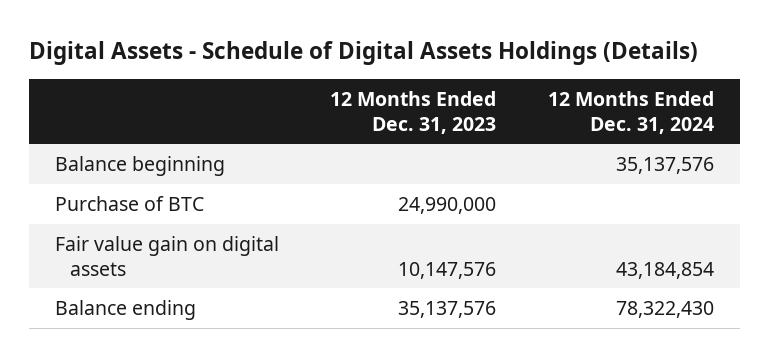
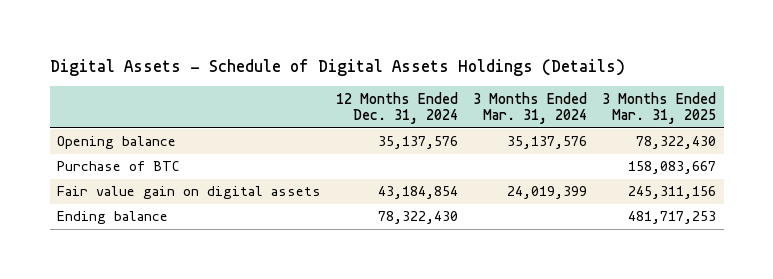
- | 12 Months Ended Dec. 31, 2023 | 12 Months Ended Dec. 31, 2024
+ | 12 Months Ended Dec. 31, 2024 | 3 Months Ended Mar. 31, 2024 | 3 Months Ended Mar. 31, 2025
- Balance beginning | | 35,137,576
+ Opening balance | 35,137,576 | 35,137,576 | 78,322,430
- Balance ending | 35,137,576 | 78,322,430
+ Ending balance | 78,322,430 | | 481,717,253

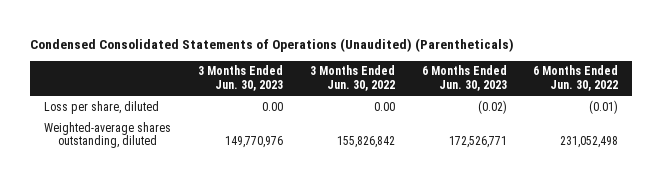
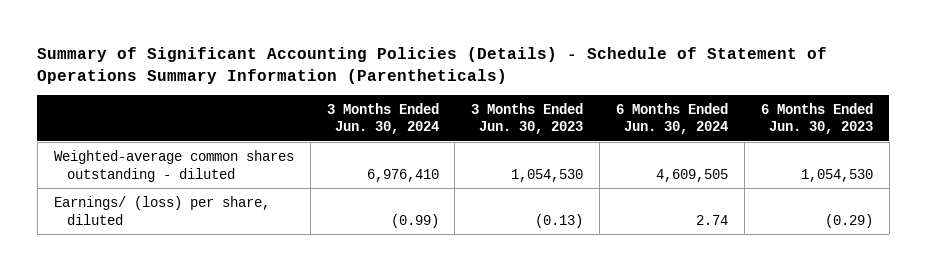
- Condensed Consolidated Statements of Operations (Unaudited) (Parentheticals)
+ Summary of Significant Accounting Policies (Details) - Schedule of Statement of Operations Summary Information (Parentheticals)
- | 3 Months Ended Jun. 30, 2023 | 3 Months Ended Jun. 30, 2022 | 6 Months Ended Jun. 30, 2023 | 6 Months Ended Jun. 30, 2022
+ | 3 Months Ended Jun. 30, 2024 | 3 Months Ended Jun. 30, 2023 | 6 Months Ended Jun. 30, 2024 | 6 Months Ended Jun. 30, 2023
- Loss per share, diluted | 0.00 | 0.00 | (0.02) | (0.01)
- Weighted-average shares outstanding, diluted | 149,770,976 | 155,826,842 | 172,526,771 | 231,052,498
+ Weighted-average common shares outstanding - diluted | 6,976,410 | 1,054,530 | 4,609,505 | 1,054,530
+ Earnings/ (loss) per share, diluted | (0.99) | (0.13) | 2.74 | (0.29)

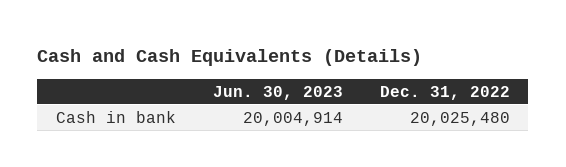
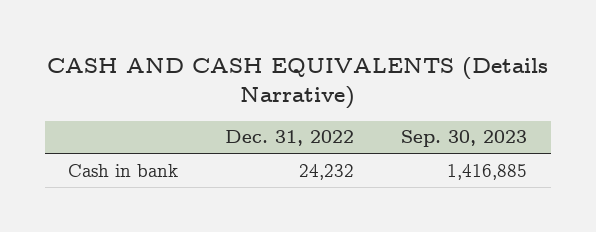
- Cash and Cash Equivalents (Details)
+ CASH AND CASH EQUIVALENTS (Details Narrative)
- | Jun. 30, 2023 | Dec. 31, 2022
+ | Dec. 31, 2022 | Sep. 30, 2023
- Cash in bank | 20,004,914 | 20,025,480
+ Cash in bank | 24,232 | 1,416,885

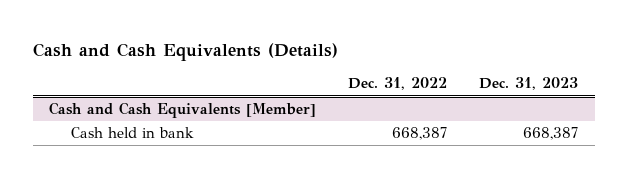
- CASH AND CASH EQUIVALENTS (Details Narrative)
+ Cash and Cash Equivalents (Details)
- | Dec. 31, 2022 | Sep. 30, 2023
+ | Dec. 31, 2022 | Dec. 31, 2023
- Cash in bank | 24,232 | 1,416,885
+ Cash and Cash Equivalents [Member]
+ Cash held in bank | 668,387 | 668,387

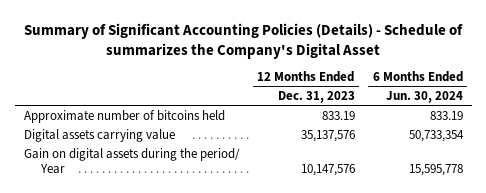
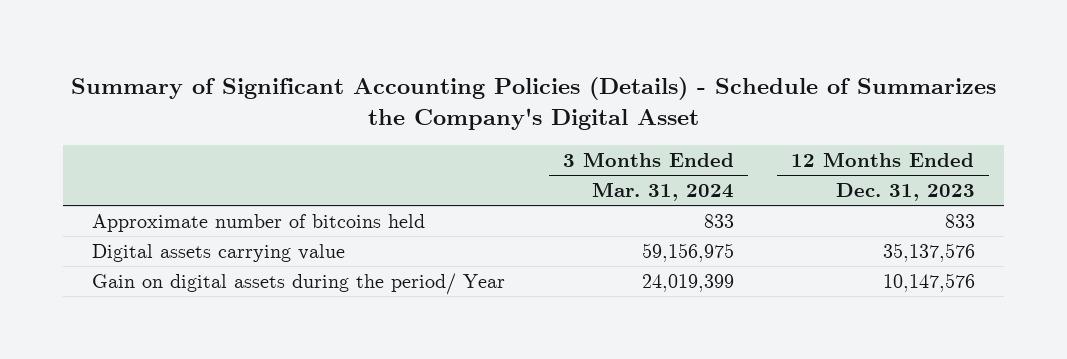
- Summary of Significant Accounting Policies (Details) - Schedule of summarizes the Company's Digital Asset
+ Summary of Significant Accounting Policies (Details) - Schedule of Summarizes the Company's Digital Asset
- | 12 Months Ended Dec. 31, 2023 | 6 Months Ended Jun. 30, 2024
+ | 3 Months Ended Mar. 31, 2024 | 12 Months Ended Dec. 31, 2023
- Approximate number of bitcoins held | 833.19 | 833.19
+ Approximate number of bitcoins held | 833 | 833

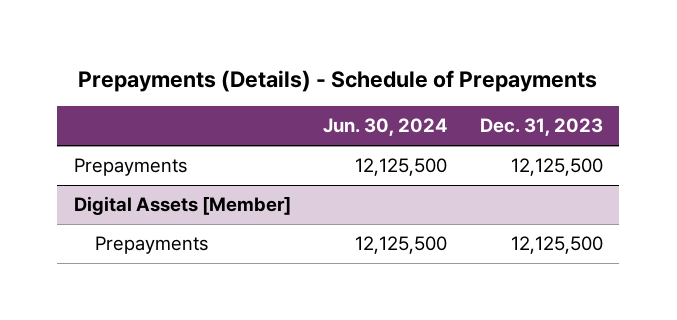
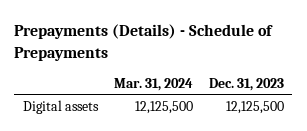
- | Jun. 30, 2024 | Dec. 31, 2023
+ | Mar. 31, 2024 | Dec. 31, 2023
- Prepayments | 12,125,500 | 12,125,500
- Digital Assets [Member]
- Prepayments | 12,125,500 | 12,125,500
+ Digital assets | 12,125,500 | 12,125,500

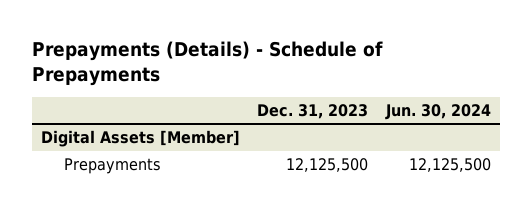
- | Mar. 31, 2024 | Dec. 31, 2023
+ | Dec. 31, 2023 | Jun. 30, 2024
- Digital assets | 12,125,500 | 12,125,500
+ Digital Assets [Member]
+ Prepayments | 12,125,500 | 12,125,500

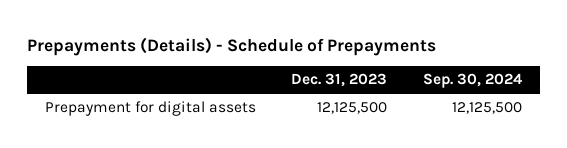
- | Dec. 31, 2023 | Jun. 30, 2024
+ | Dec. 31, 2023 | Sep. 30, 2024
- Digital Assets [Member]
- Prepayments | 12,125,500 | 12,125,500
+ Prepayment for digital assets | 12,125,500 | 12,125,500

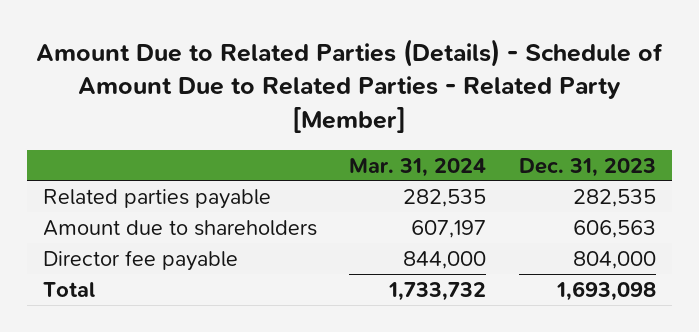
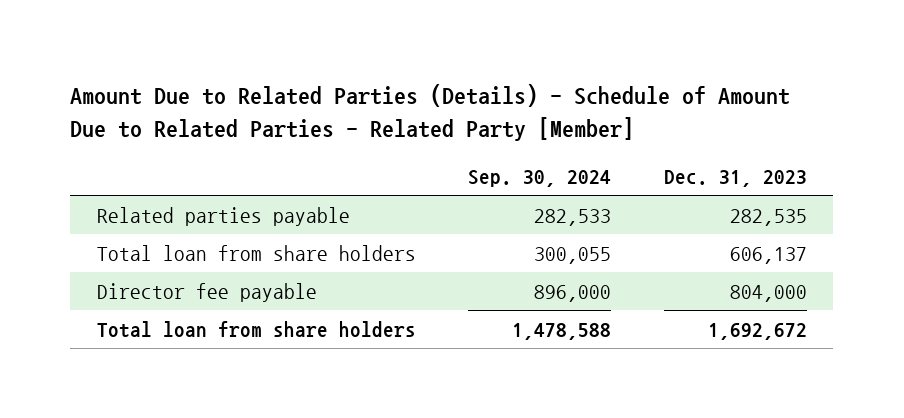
- | Mar. 31, 2024 | Dec. 31, 2023
+ | Sep. 30, 2024 | Dec. 31, 2023
- Amount due to shareholders | 607,197 | 606,563
+ Total loan from share holders | 300,055 | 606,137
- Total | 1,733,732 | 1,693,098
+ Total loan from share holders | 1,478,588 | 1,692,672

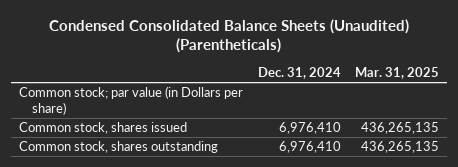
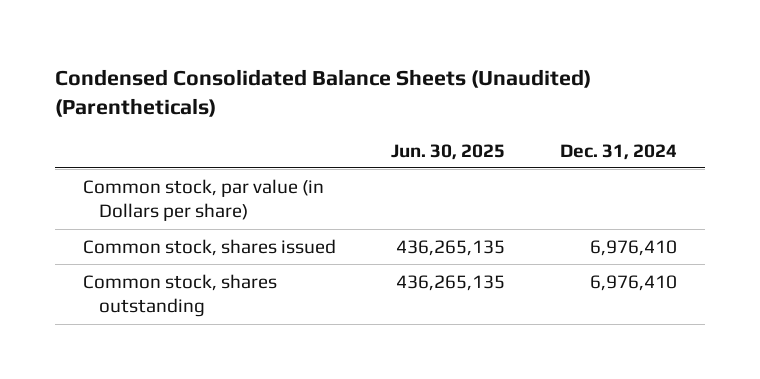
- | Dec. 31, 2024 | Mar. 31, 2025
+ | Jun. 30, 2025 | Dec. 31, 2024
- Common stock; par value (in Dollars per share)
+ Common stock, par value (in Dollars per share)

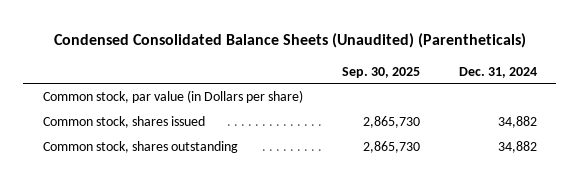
- | Jun. 30, 2025 | Dec. 31, 2024
+ | Sep. 30, 2025 | Dec. 31, 2024
- Common stock, shares issued | 436,265,135 | 6,976,410
- Common stock, shares outstanding | 436,265,135 | 6,976,410
+ Common stock, shares issued | 2,865,730 | 34,882
+ Common stock, shares outstanding | 2,865,730 | 34,882

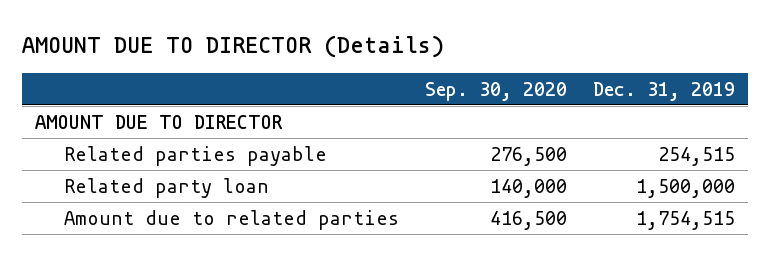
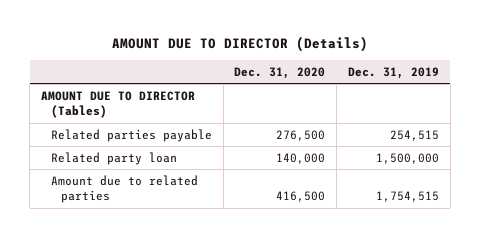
- | Sep. 30, 2020 | Dec. 31, 2019
+ | Dec. 31, 2020 | Dec. 31, 2019
- AMOUNT DUE TO DIRECTOR
+ AMOUNT DUE TO DIRECTOR (Tables)

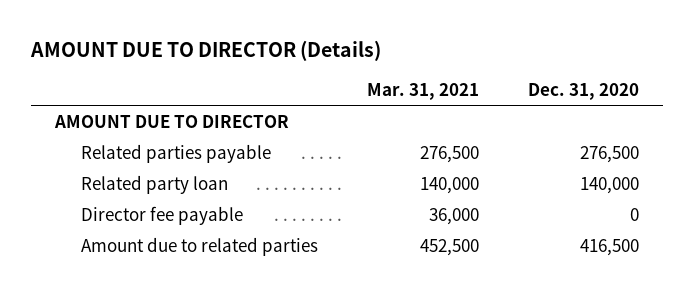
- | Dec. 31, 2020 | Dec. 31, 2019
+ | Mar. 31, 2021 | Dec. 31, 2020
- AMOUNT DUE TO DIRECTOR (Tables)
+ AMOUNT DUE TO DIRECTOR
+ Director fee payable | 36,000 | 0

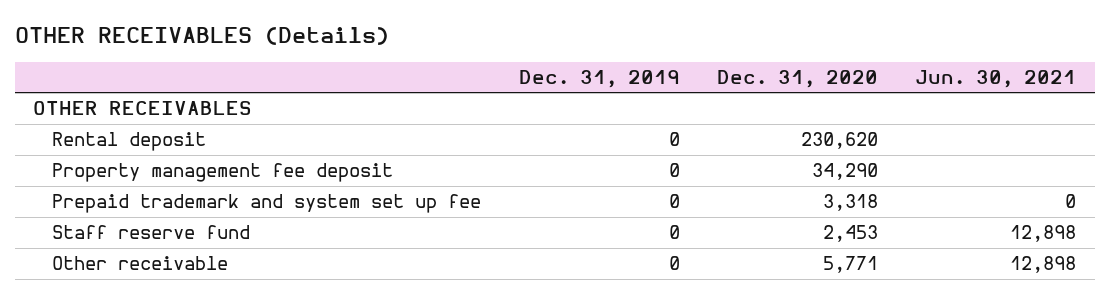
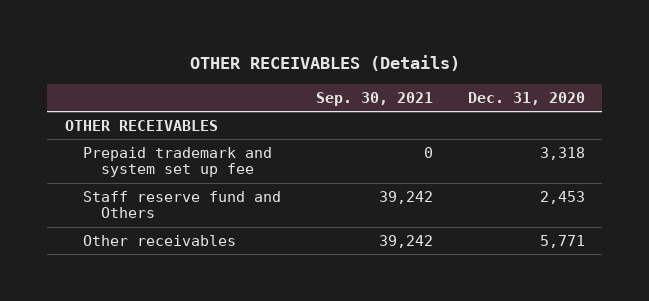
- | Dec. 31, 2019 | Dec. 31, 2020 | Jun. 30, 2021
+ | Sep. 30, 2021 | Dec. 31, 2020
- Rental deposit | 0 | 230,620 |
- Property management fee deposit | 0 | 34,290 |
- Staff reserve fund | 0 | 2,453 | 12,898
- Other receivable | 0 | 5,771 | 12,898
+ Staff reserve fund and Others | 39,242 | 2,453
+ Other receivables | 39,242 | 5,771

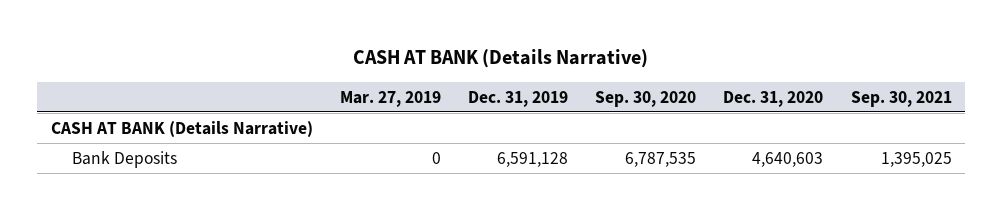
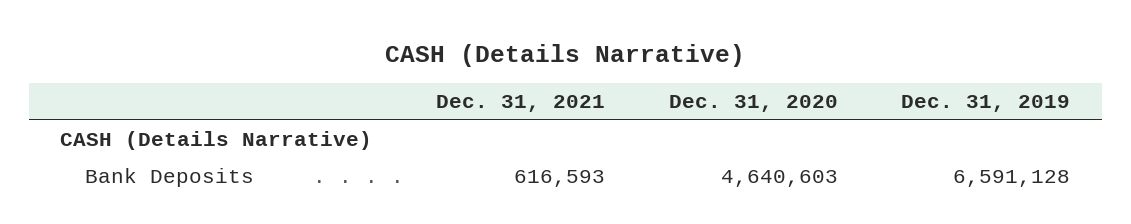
- CASH AT BANK (Details Narrative)
+ CASH (Details Narrative)
- | Mar. 27, 2019 | Dec. 31, 2019 | Sep. 30, 2020 | Dec. 31, 2020 | Sep. 30, 2021
+ | Dec. 31, 2021 | Dec. 31, 2020 | Dec. 31, 2019
- CASH AT BANK (Details Narrative)
+ CASH (Details Narrative)

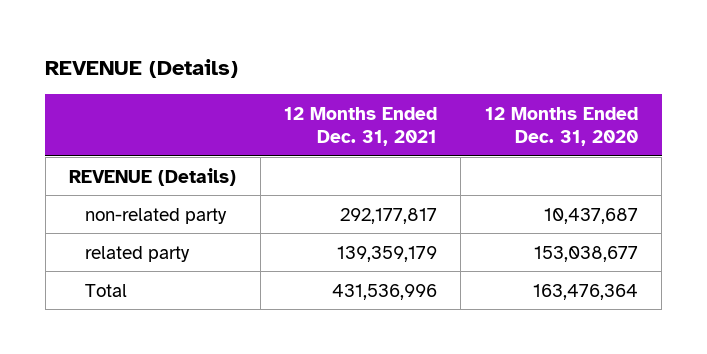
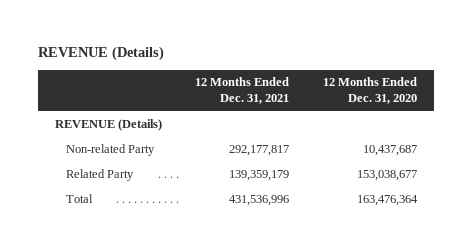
- non-related party | 292,177,817 | 10,437,687
- related party | 139,359,179 | 153,038,677
+ Non-related Party | 292,177,817 | 10,437,687
+ Related Party | 139,359,179 | 153,038,677

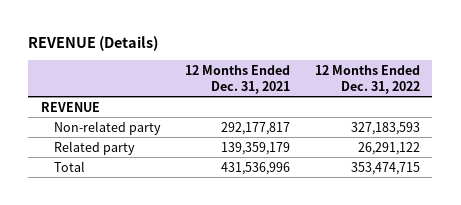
- | 12 Months Ended Dec. 31, 2021 | 12 Months Ended Dec. 31, 2020
+ | 12 Months Ended Dec. 31, 2021 | 12 Months Ended Dec. 31, 2022
- REVENUE (Details)
- Non-related Party | 292,177,817 | 10,437,687
- Related Party | 139,359,179 | 153,038,677
+ REVENUE
+ Non-related party | 292,177,817 | 327,183,593
+ Related party | 139,359,179 | 26,291,122

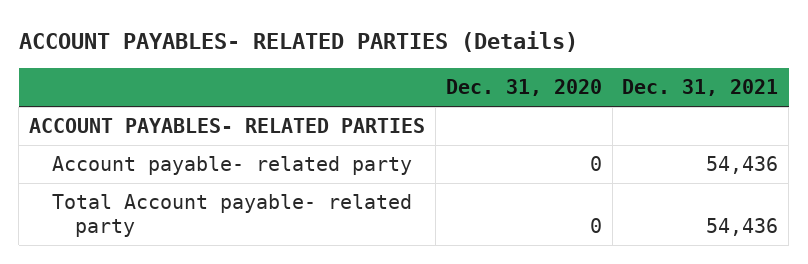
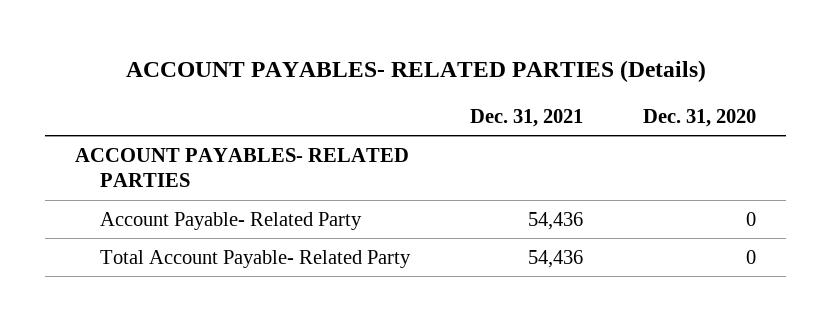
- | Dec. 31, 2020 | Dec. 31, 2021
+ | Dec. 31, 2021 | Dec. 31, 2020
- Account payable- related party | 0 | 54,436
- Total Account payable- related party | 0 | 54,436
+ Account Payable- Related Party | 54,436 | 0
+ Total Account Payable- Related Party | 54,436 | 0

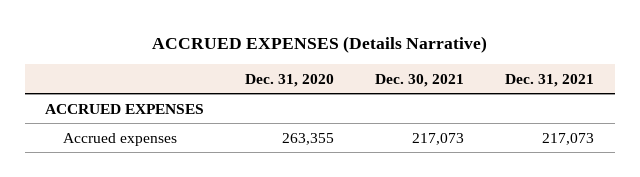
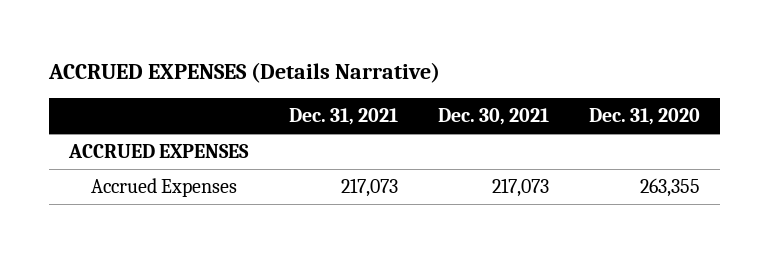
- | Dec. 31, 2020 | Dec. 30, 2021 | Dec. 31, 2021
+ | Dec. 31, 2021 | Dec. 30, 2021 | Dec. 31, 2020
- Accrued expenses | 263,355 | 217,073 | 217,073
+ Accrued Expenses | 217,073 | 217,073 | 263,355

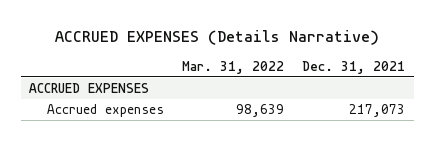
- | Dec. 31, 2021 | Dec. 30, 2021 | Dec. 31, 2020
+ | Mar. 31, 2022 | Dec. 31, 2021
- Accrued Expenses | 217,073 | 217,073 | 263,355
+ Accrued expenses | 98,639 | 217,073

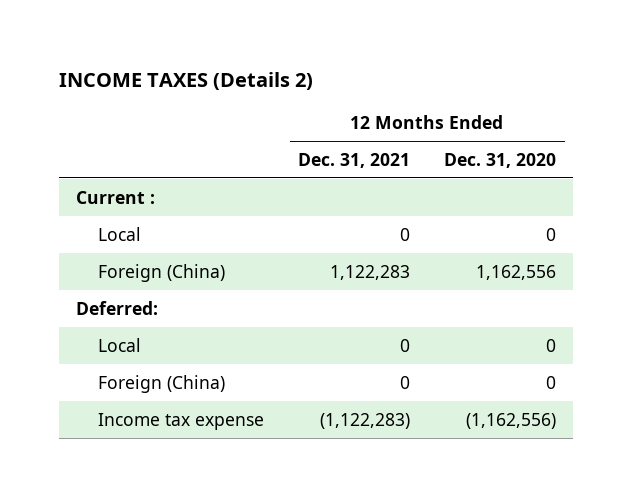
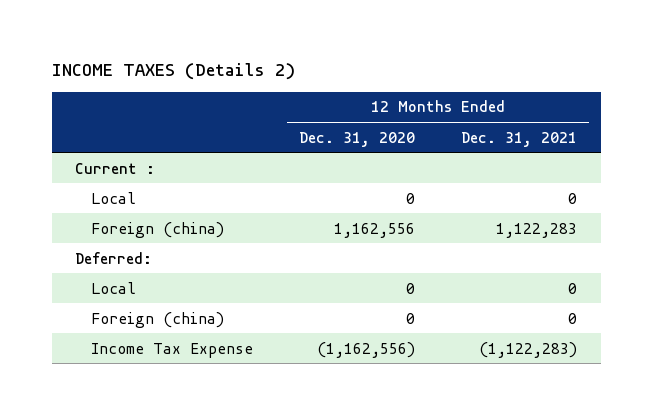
- | 12 Months Ended Dec. 31, 2021 | 12 Months Ended Dec. 31, 2020
+ | 12 Months Ended Dec. 31, 2020 | 12 Months Ended Dec. 31, 2021
- Foreign (China) | 1,122,283 | 1,162,556
+ Foreign (china) | 1,162,556 | 1,122,283
- Foreign (China) | 0 | 0
- Income tax expense | (1,122,283) | (1,162,556)
+ Foreign (china) | 0 | 0
+ Income Tax Expense | (1,162,556) | (1,122,283)

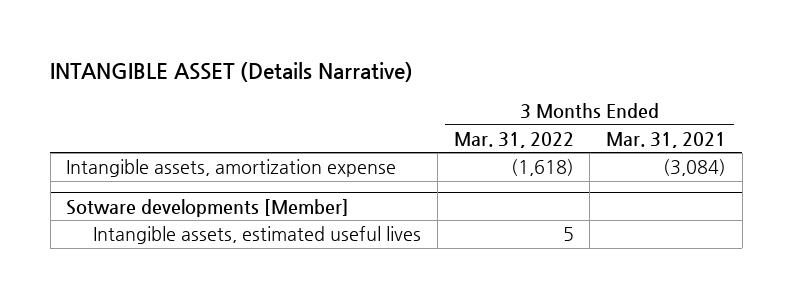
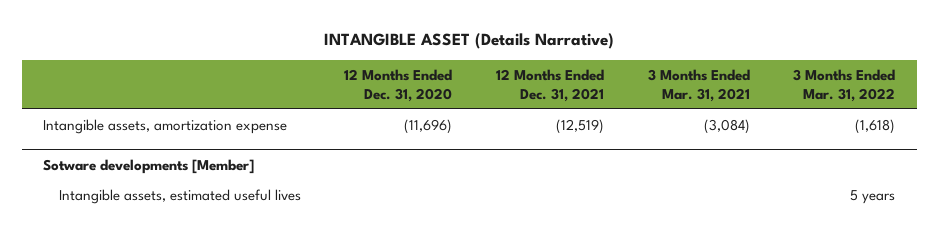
- | 3 Months Ended Mar. 31, 2022 | 3 Months Ended Mar. 31, 2021
+ | 12 Months Ended Dec. 31, 2020 | 12 Months Ended Dec. 31, 2021 | 3 Months Ended Mar. 31, 2021 | 3 Months Ended Mar. 31, 2022
@ Sotware developments [Member]
- Intangible assets, estimated useful lives | 5 |
+ Intangible assets, estimated useful lives | | | | 5 years

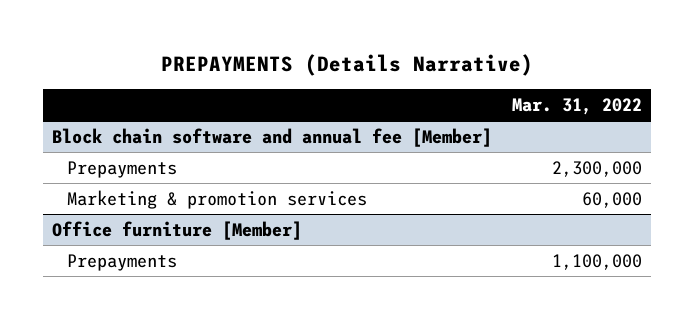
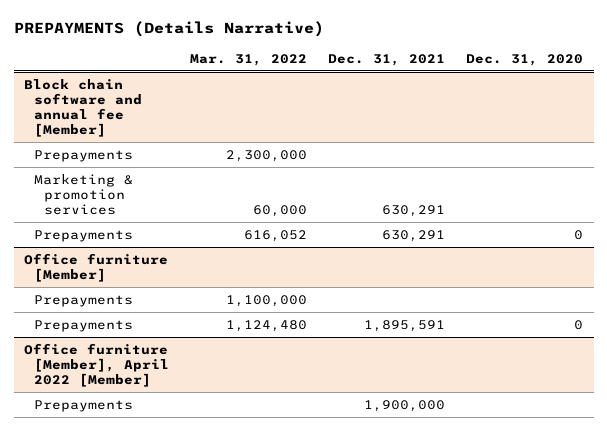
- | Mar. 31, 2022
+ | Mar. 31, 2022 | Dec. 31, 2021 | Dec. 31, 2020
@ Block chain software and annual fee [Member]
+ Prepayments | 616,052 | 630,291 | 0
@ Office furniture [Member]
+ Prepayments | 1,124,480 | 1,895,591 | 0
+ Office furniture [Member], April 2022 [Member]
+ Prepayments | | 1,900,000 |

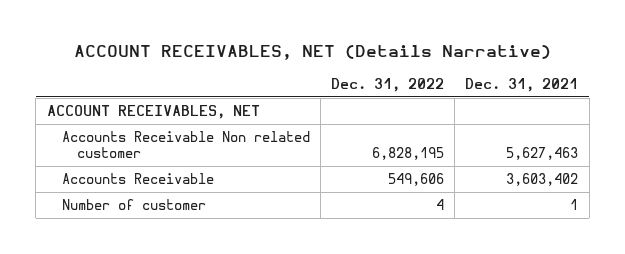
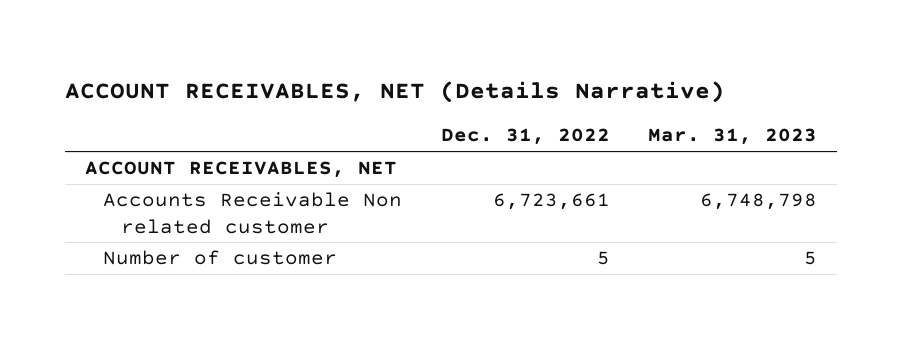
- | Dec. 31, 2022 | Dec. 31, 2021
+ | Dec. 31, 2022 | Mar. 31, 2023
- Accounts Receivable Non related customer | 6,828,195 | 5,627,463
- Accounts Receivable | 549,606 | 3,603,402
- Number of customer | 4 | 1
+ Accounts Receivable Non related customer | 6,723,661 | 6,748,798
+ Number of customer | 5 | 5

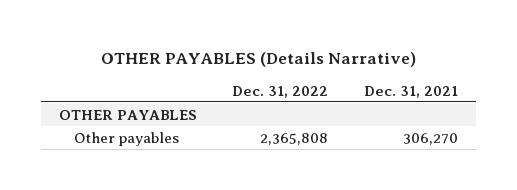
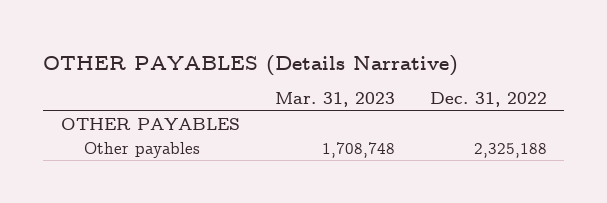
- | Dec. 31, 2022 | Dec. 31, 2021
+ | Mar. 31, 2023 | Dec. 31, 2022
- Other payables | 2,365,808 | 306,270
+ Other payables | 1,708,748 | 2,325,188

